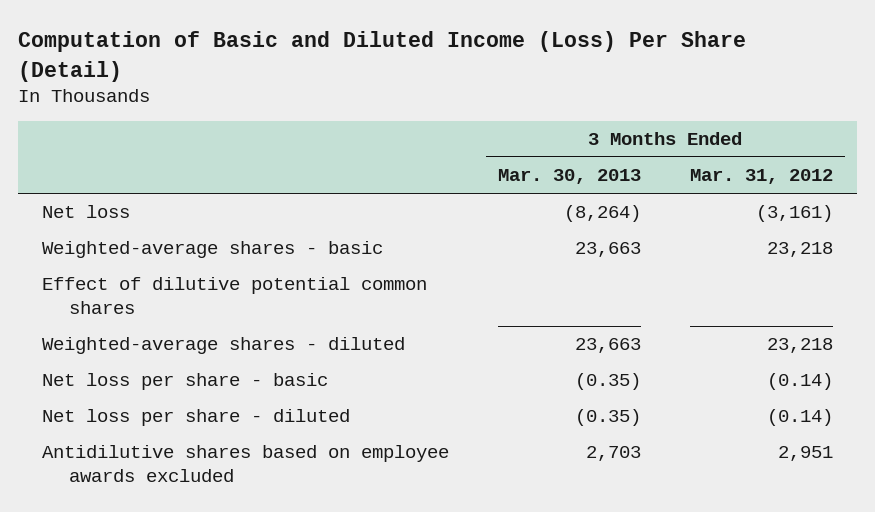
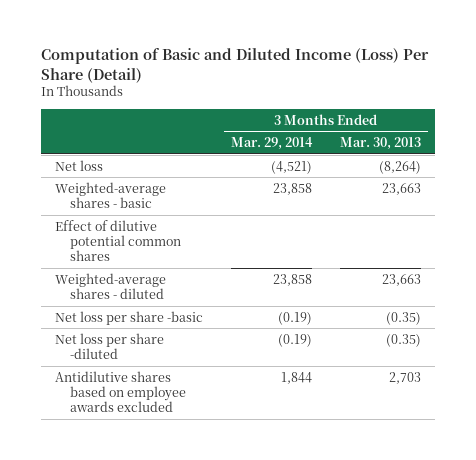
- | 3 Months Ended Mar. 30, 2013 | 3 Months Ended Mar. 31, 2012
+ | 3 Months Ended Mar. 29, 2014 | 3 Months Ended Mar. 30, 2013
- Net loss per share - basic | (0.35) | (0.14)
- Net loss per share - diluted | (0.35) | (0.14)
+ Net loss per share -basic | (0.19) | (0.35)
+ Net loss per share -diluted | (0.19) | (0.35)

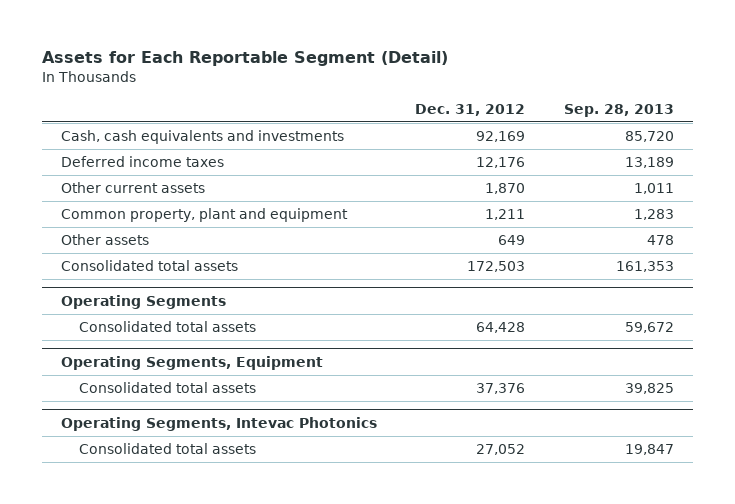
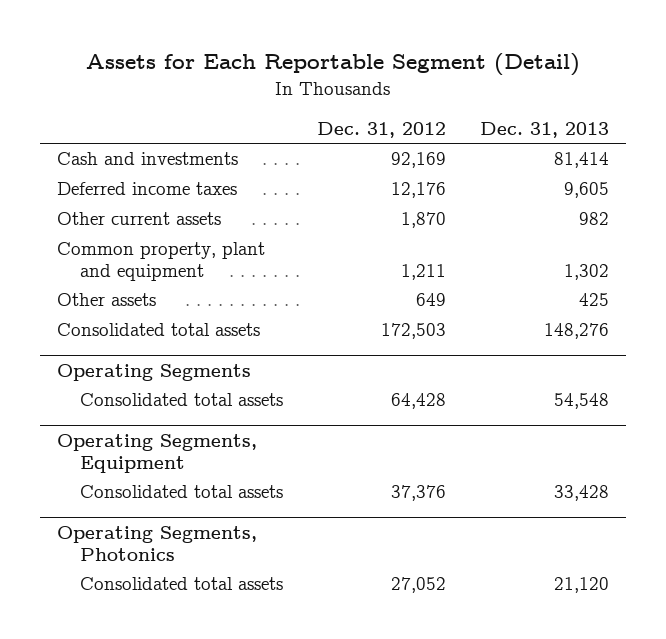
- | Dec. 31, 2012 | Sep. 28, 2013
+ | Dec. 31, 2012 | Dec. 31, 2013
- Cash, cash equivalents and investments | 92,169 | 85,720
+ Cash and investments | 92,169 | 81,414
- Operating Segments, Intevac Photonics
+ Operating Segments, Photonics

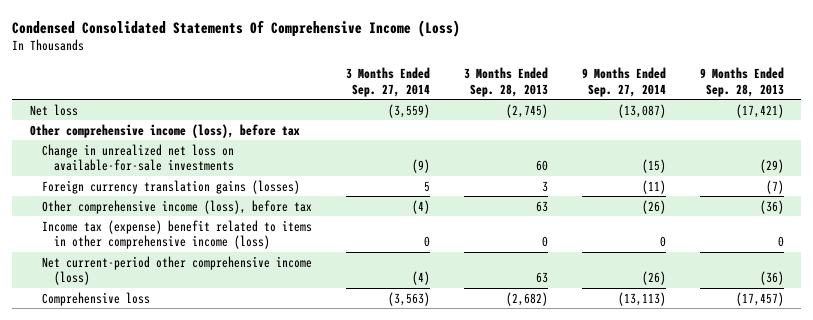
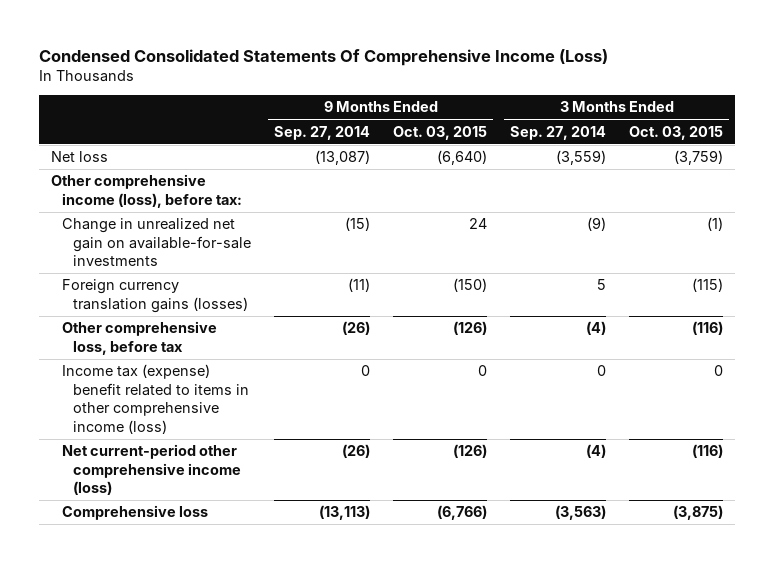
- | 3 Months Ended Sep. 27, 2014 | 3 Months Ended Sep. 28, 2013 | 9 Months Ended Sep. 27, 2014 | 9 Months Ended Sep. 28, 2013
+ | 9 Months Ended Sep. 27, 2014 | 9 Months Ended Oct. 03, 2015 | 3 Months Ended Sep. 27, 2014 | 3 Months Ended Oct. 03, 2015
- Other comprehensive income (loss), before tax
- Change in unrealized net loss on available-for-sale investments | (9) | 60 | (15) | (29)
+ Other comprehensive income (loss), before tax:
+ Change in unrealized net gain on available-for-sale investments | (15) | 24 | (9) | (1)
- Other comprehensive income (loss), before tax | (4) | 63 | (26) | (36)
+ Other comprehensive loss, before tax | (26) | (126) | (4) | (116)

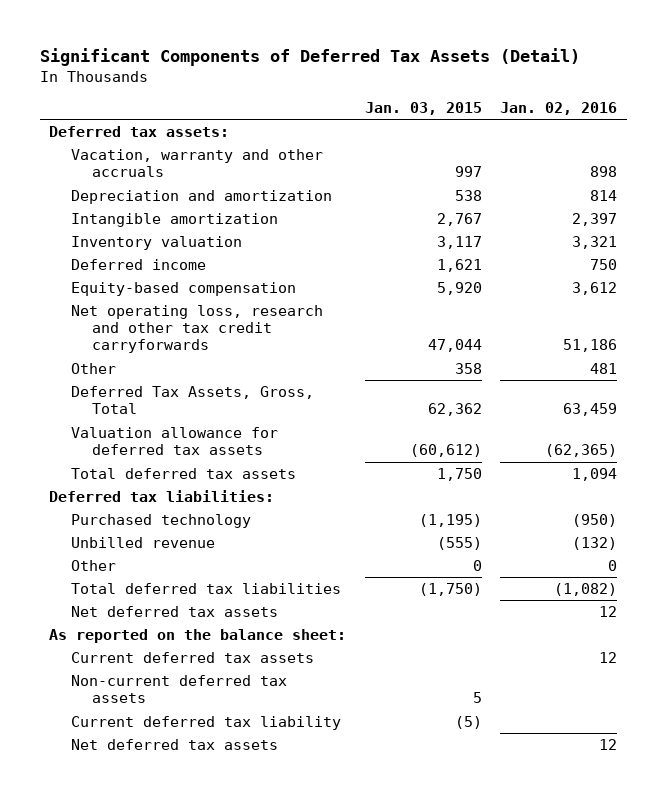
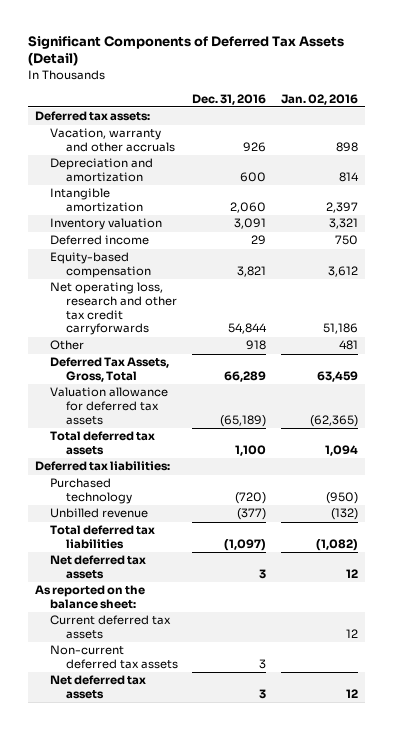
- | Jan. 03, 2015 | Jan. 02, 2016
+ | Dec. 31, 2016 | Jan. 02, 2016
- Other | 0 | 0
- Current deferred tax liability | (5) |

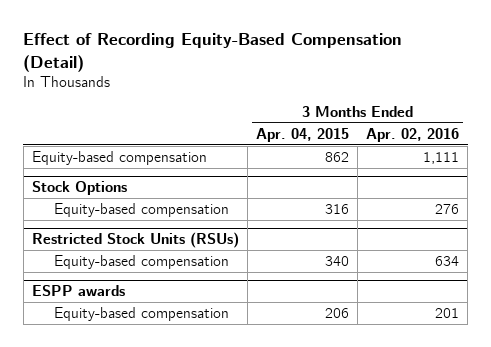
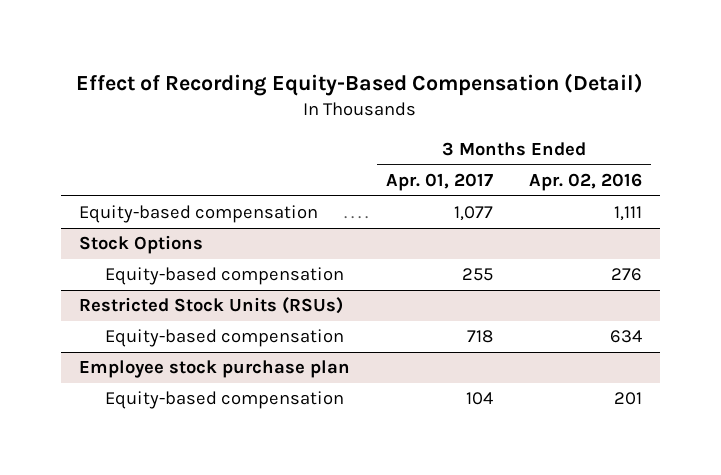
- | 3 Months Ended Apr. 04, 2015 | 3 Months Ended Apr. 02, 2016
+ | 3 Months Ended Apr. 01, 2017 | 3 Months Ended Apr. 02, 2016
- ESPP awards
+ Employee stock purchase plan

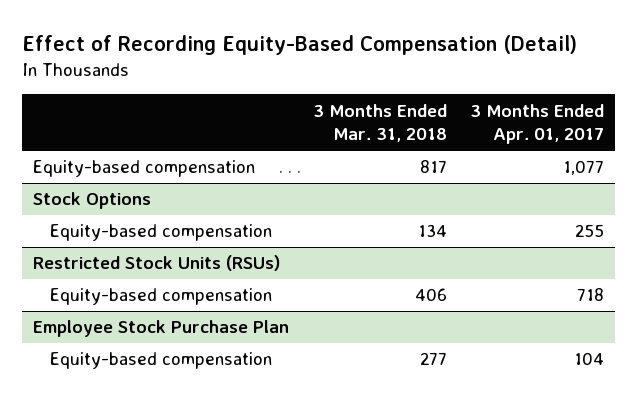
- | 3 Months Ended Apr. 01, 2017 | 3 Months Ended Apr. 02, 2016
+ | 3 Months Ended Mar. 31, 2018 | 3 Months Ended Apr. 01, 2017
- Employee stock purchase plan
+ Employee Stock Purchase Plan

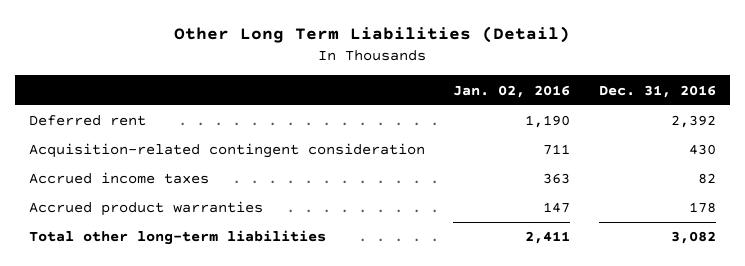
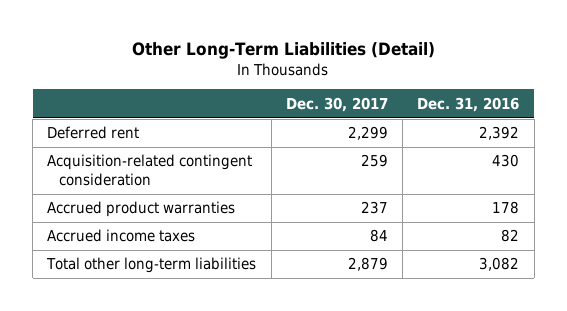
- Other Long Term Liabilities (Detail)
+ Other Long-Term Liabilities (Detail)
- | Jan. 02, 2016 | Dec. 31, 2016
+ | Dec. 30, 2017 | Dec. 31, 2016
moved down: Accrued income taxes | 84 | 82

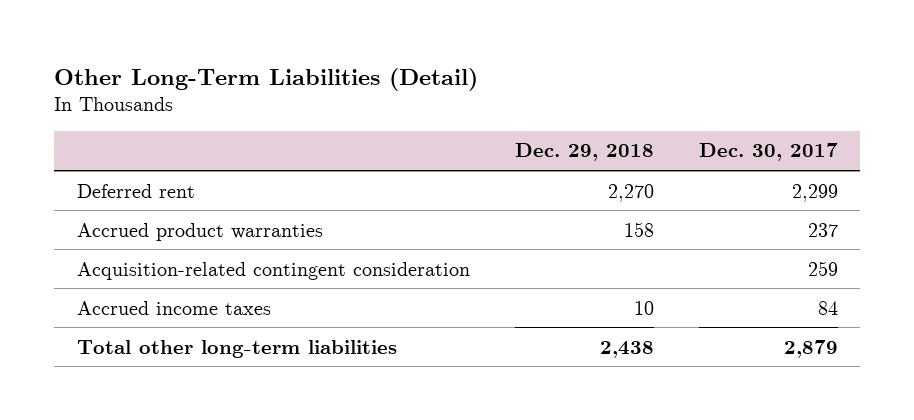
- | Dec. 30, 2017 | Dec. 31, 2016
+ | Dec. 29, 2018 | Dec. 30, 2017
moved down: Acquisition-related contingent consideration | | 259

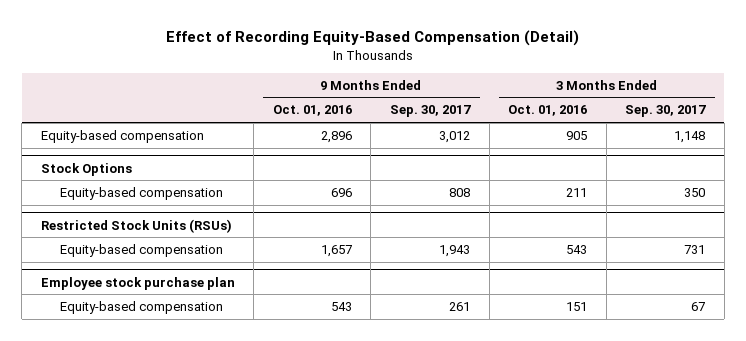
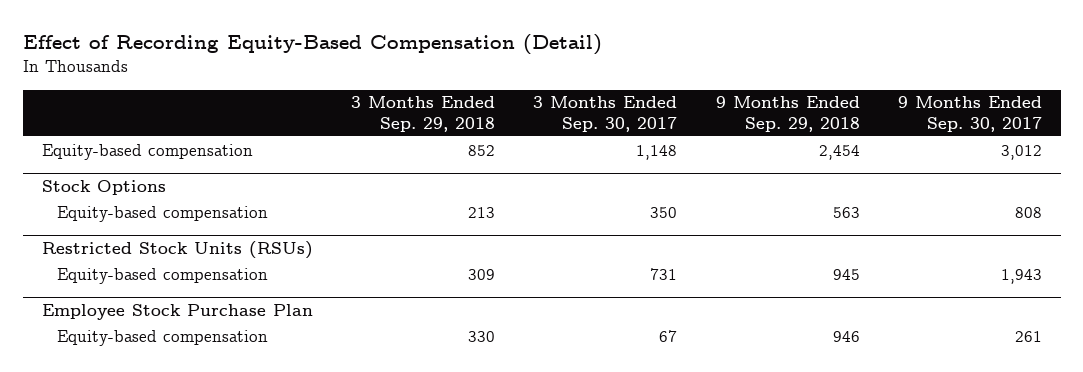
- | 9 Months Ended Oct. 01, 2016 | 9 Months Ended Sep. 30, 2017 | 3 Months Ended Oct. 01, 2016 | 3 Months Ended Sep. 30, 2017
+ | 3 Months Ended Sep. 29, 2018 | 3 Months Ended Sep. 30, 2017 | 9 Months Ended Sep. 29, 2018 | 9 Months Ended Sep. 30, 2017
- Employee stock purchase plan
+ Employee Stock Purchase Plan

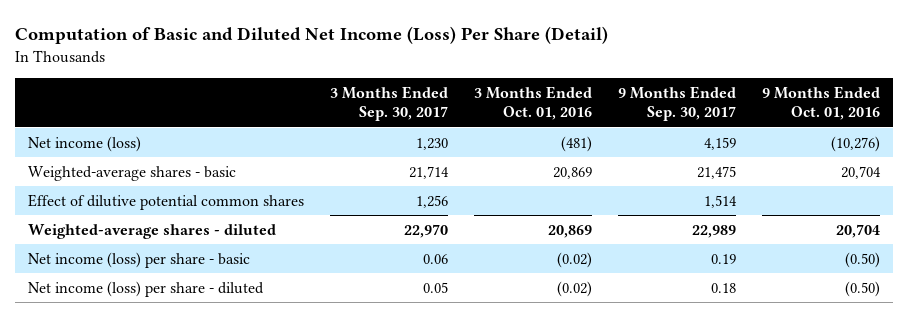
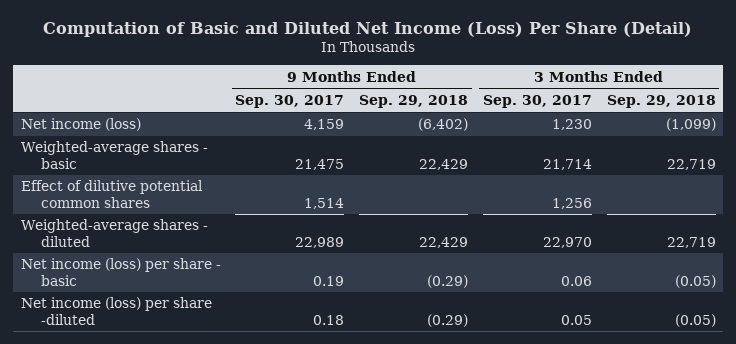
- | 3 Months Ended Sep. 30, 2017 | 3 Months Ended Oct. 01, 2016 | 9 Months Ended Sep. 30, 2017 | 9 Months Ended Oct. 01, 2016
+ | 9 Months Ended Sep. 30, 2017 | 9 Months Ended Sep. 29, 2018 | 3 Months Ended Sep. 30, 2017 | 3 Months Ended Sep. 29, 2018
- Net income (loss) per share - diluted | 0.05 | (0.02) | 0.18 | (0.50)
+ Net income (loss) per share -diluted | 0.18 | (0.29) | 0.05 | (0.05)

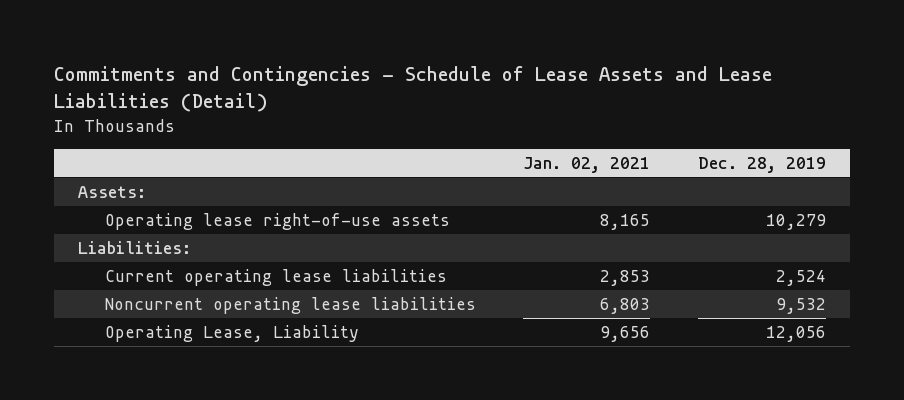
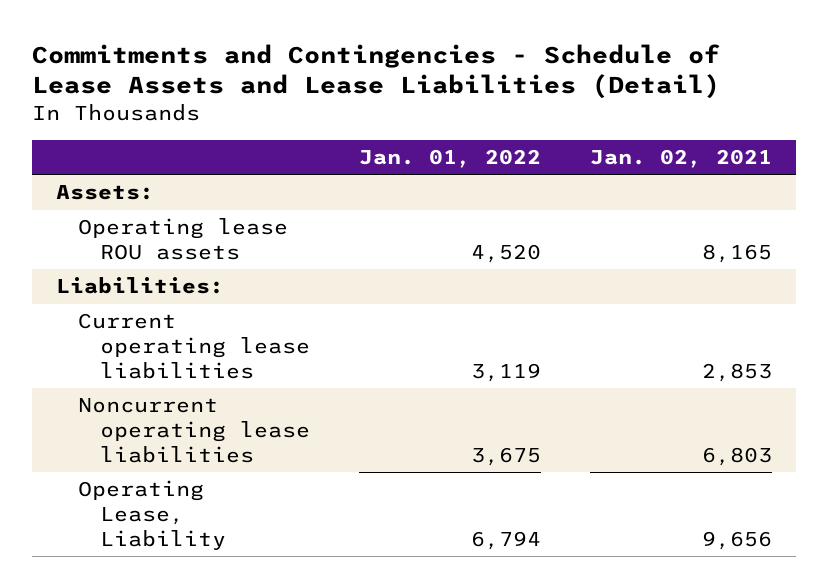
- | Jan. 02, 2021 | Dec. 28, 2019
+ | Jan. 01, 2022 | Jan. 02, 2021
- Operating lease right-of-use assets | 8,165 | 10,279
+ Operating lease ROU assets | 4,520 | 8,165

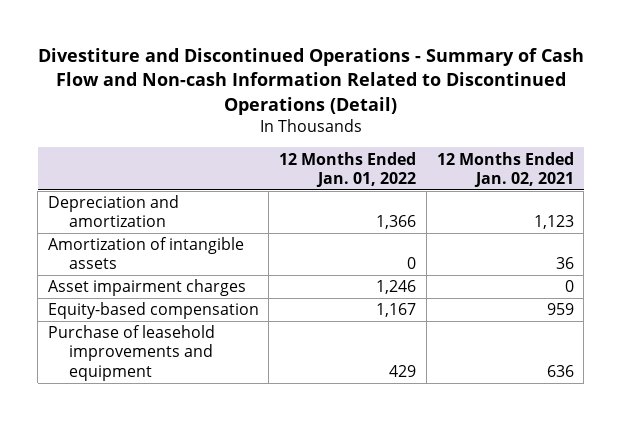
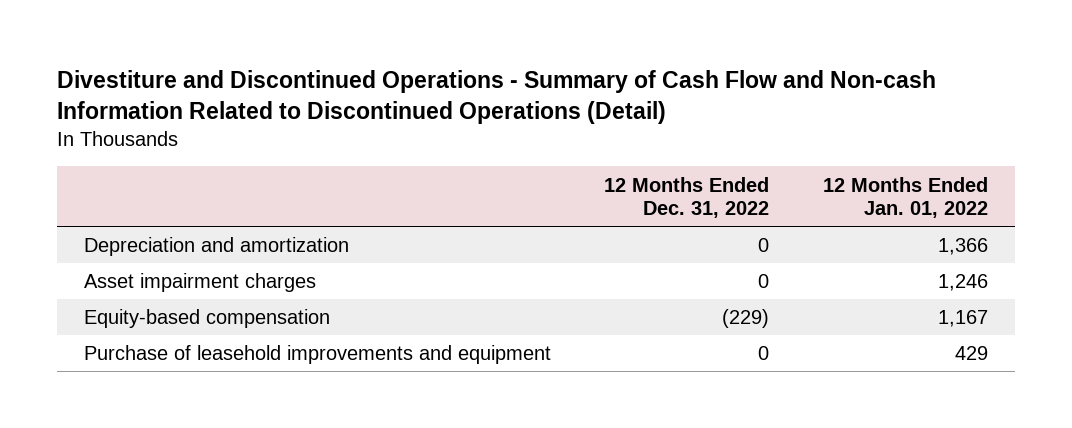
- | 12 Months Ended Jan. 01, 2022 | 12 Months Ended Jan. 02, 2021
+ | 12 Months Ended Dec. 31, 2022 | 12 Months Ended Jan. 01, 2022
- Amortization of intangible assets | 0 | 36

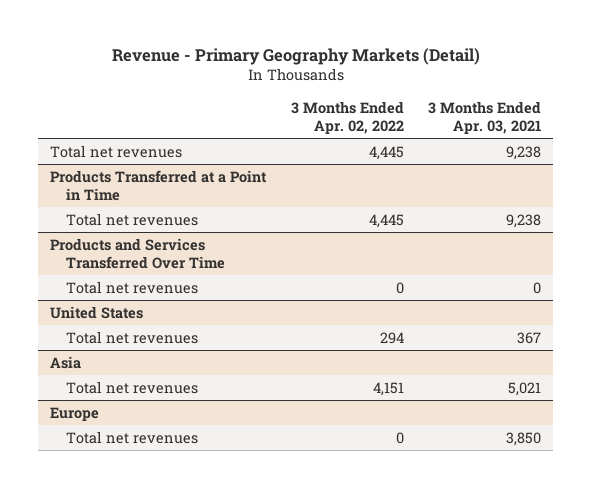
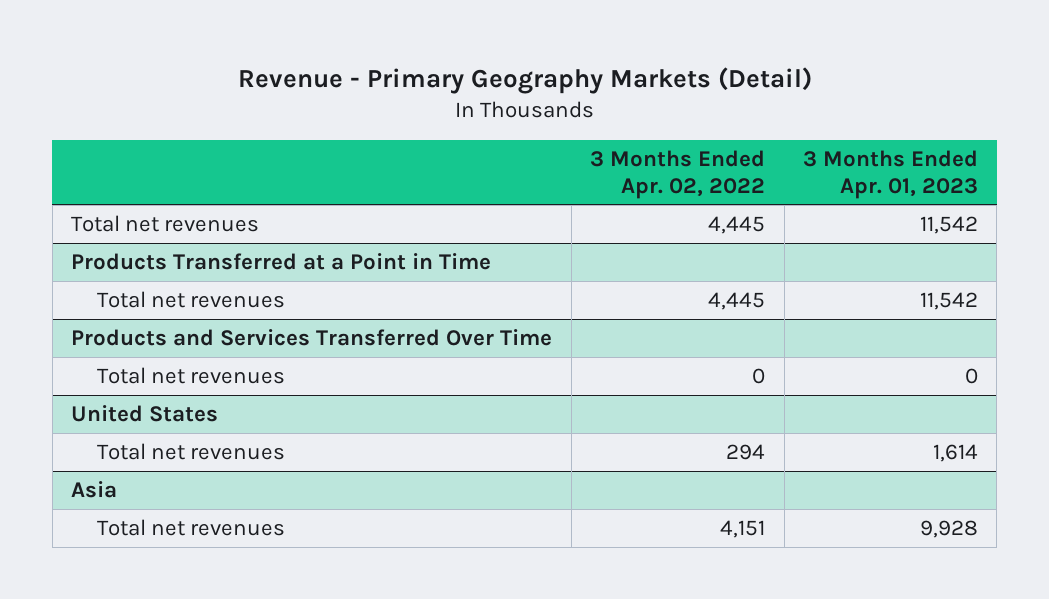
- | 3 Months Ended Apr. 02, 2022 | 3 Months Ended Apr. 03, 2021
+ | 3 Months Ended Apr. 02, 2022 | 3 Months Ended Apr. 01, 2023
- Europe
- Total net revenues | 0 | 3,850

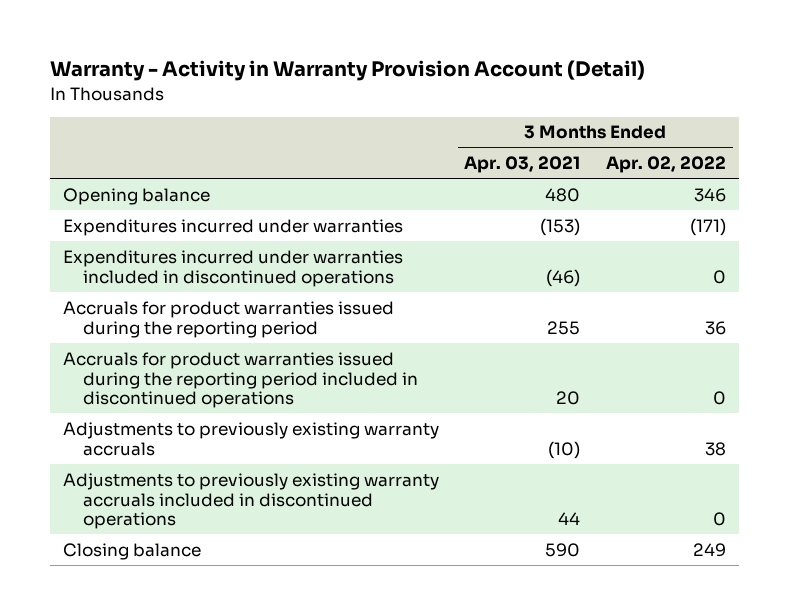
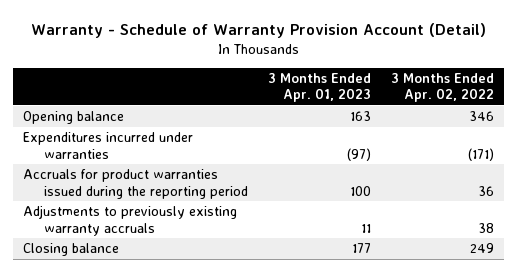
- Warranty - Activity in Warranty Provision Account (Detail)
+ Warranty - Schedule of Warranty Provision Account (Detail)
- | 3 Months Ended Apr. 03, 2021 | 3 Months Ended Apr. 02, 2022
+ | 3 Months Ended Apr. 01, 2023 | 3 Months Ended Apr. 02, 2022
- Expenditures incurred under warranties included in discontinued operations | (46) | 0
- Accruals for product warranties issued during the reporting period included in discontinued operations | 20 | 0
- Adjustments to previously existing warranty accruals included in discontinued operations | 44 | 0

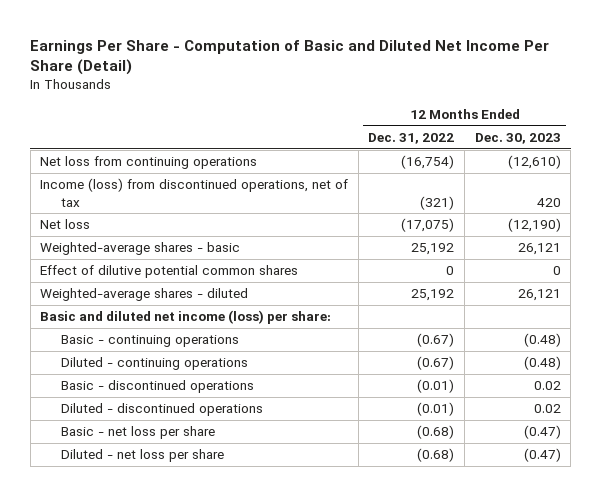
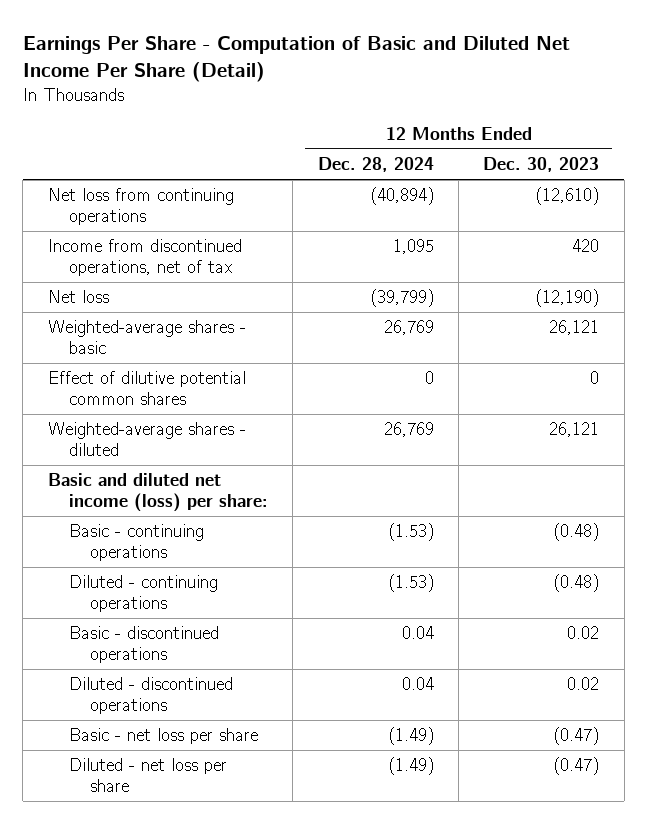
- | 12 Months Ended Dec. 31, 2022 | 12 Months Ended Dec. 30, 2023
+ | 12 Months Ended Dec. 28, 2024 | 12 Months Ended Dec. 30, 2023
- Income (loss) from discontinued operations, net of tax | (321) | 420
+ Income from discontinued operations, net of tax | 1,095 | 420

